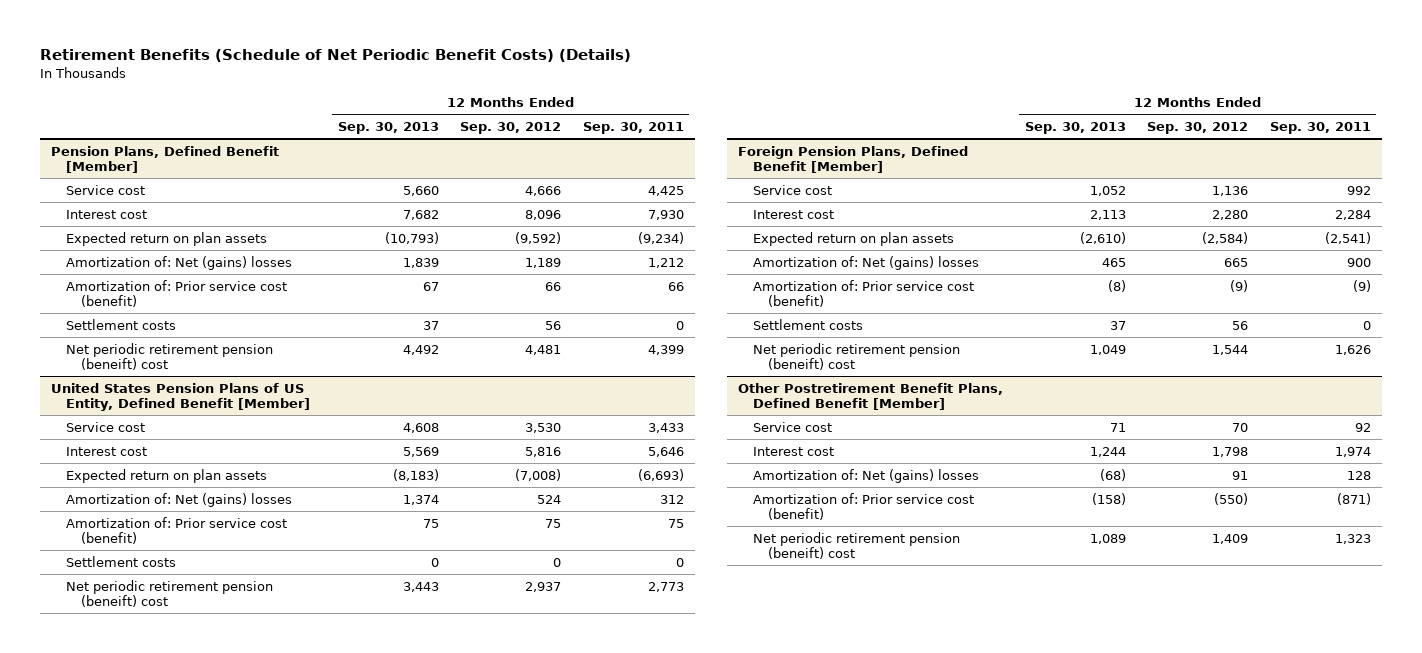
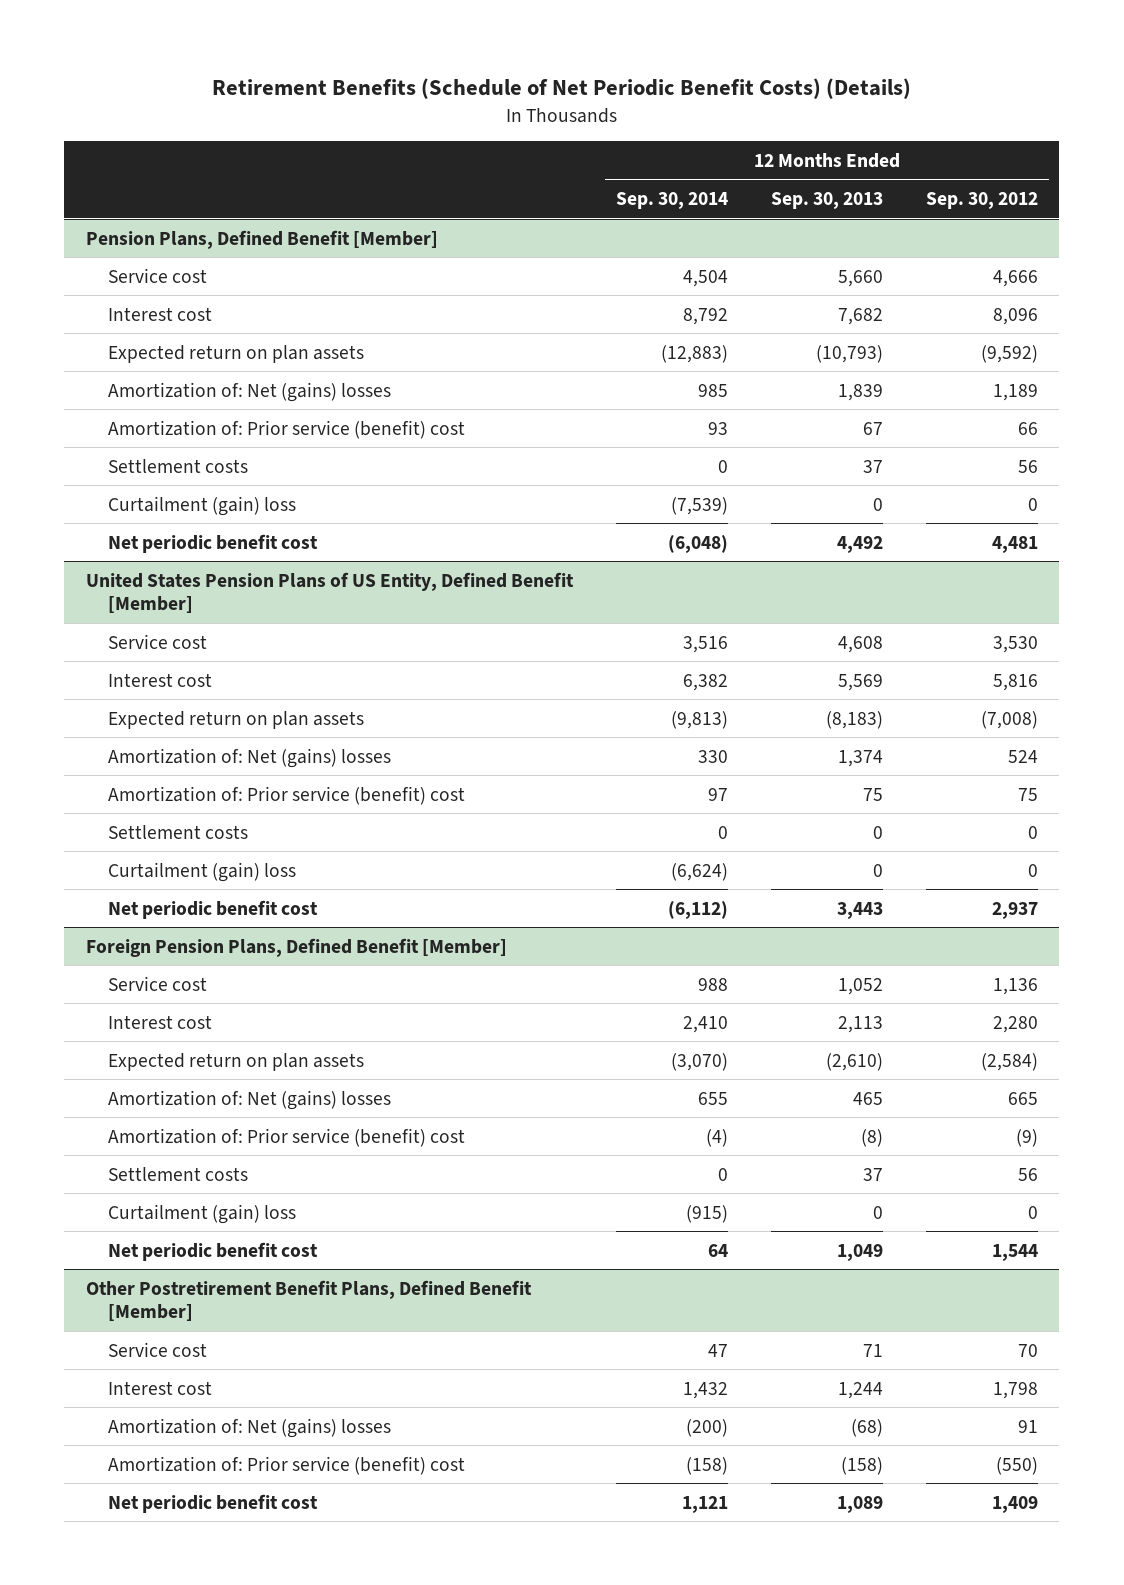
- | 12 Months Ended Sep. 30, 2013 | 12 Months Ended Sep. 30, 2012 | 12 Months Ended Sep. 30, 2011
+ | 12 Months Ended Sep. 30, 2014 | 12 Months Ended Sep. 30, 2013 | 12 Months Ended Sep. 30, 2012
@ Pension Plans, Defined Benefit [Member]
- Amortization of: Prior service cost (benefit) | 67 | 66 | 66
+ Amortization of: Prior service (benefit) cost | 93 | 67 | 66
- Net periodic retirement pension (beneift) cost | 4,492 | 4,481 | 4,399
+ Curtailment (gain) loss | (7,539) | 0 | 0
+ Net periodic benefit cost | (6,048) | 4,492 | 4,481
@ United States Pension Plans of US Entity, Defined Benefit [Member]
- Amortization of: Prior service cost (benefit) | 75 | 75 | 75
+ Amortization of: Prior service (benefit) cost | 97 | 75 | 75
- Net periodic retirement pension (beneift) cost | 3,443 | 2,937 | 2,773
+ Curtailment (gain) loss | (6,624) | 0 | 0
+ Net periodic benefit cost | (6,112) | 3,443 | 2,937
@ Foreign Pension Plans, Defined Benefit [Member]
- Amortization of: Prior service cost (benefit) | (8) | (9) | (9)
+ Amortization of: Prior service (benefit) cost | (4) | (8) | (9)
- Net periodic retirement pension (beneift) cost | 1,049 | 1,544 | 1,626
+ Curtailment (gain) loss | (915) | 0 | 0
+ Net periodic benefit cost | 64 | 1,049 | 1,544
@ Other Postretirement Benefit Plans, Defined Benefit [Member]
- Amortization of: Prior service cost (benefit) | (158) | (550) | (871)
- Net periodic retirement pension (beneift) cost | 1,089 | 1,409 | 1,323
+ Amortization of: Prior service (benefit) cost | (158) | (158) | (550)
+ Net periodic benefit cost | 1,121 | 1,089 | 1,409

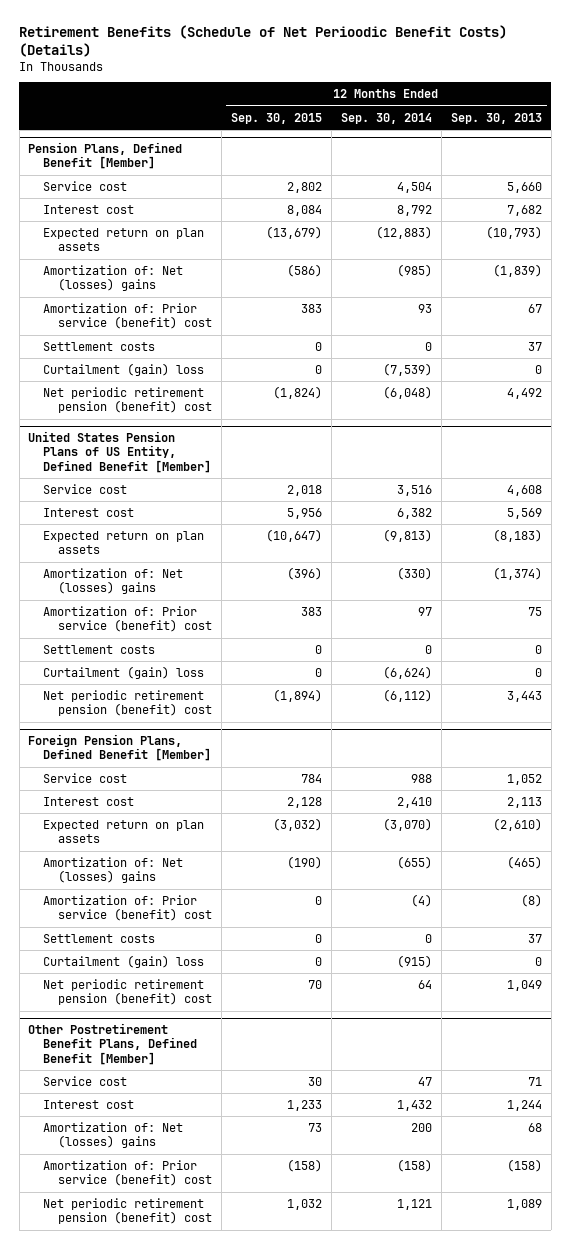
- Retirement Benefits (Schedule of Net Periodic Benefit Costs) (Details)
+ Retirement Benefits (Schedule of Net Perioodic Benefit Costs) (Details)
- | 12 Months Ended Sep. 30, 2014 | 12 Months Ended Sep. 30, 2013 | 12 Months Ended Sep. 30, 2012
+ | 12 Months Ended Sep. 30, 2015 | 12 Months Ended Sep. 30, 2014 | 12 Months Ended Sep. 30, 2013
@ Pension Plans, Defined Benefit [Member]
- Amortization of: Net (gains) losses | 985 | 1,839 | 1,189
+ Amortization of: Net (losses) gains | (586) | (985) | (1,839)
- Net periodic benefit cost | (6,048) | 4,492 | 4,481
+ Net periodic retirement pension (benefit) cost | (1,824) | (6,048) | 4,492
@ United States Pension Plans of US Entity, Defined Benefit [Member]
- Amortization of: Net (gains) losses | 330 | 1,374 | 524
+ Amortization of: Net (losses) gains | (396) | (330) | (1,374)
- Net periodic benefit cost | (6,112) | 3,443 | 2,937
+ Net periodic retirement pension (benefit) cost | (1,894) | (6,112) | 3,443
@ Foreign Pension Plans, Defined Benefit [Member]
- Amortization of: Net (gains) losses | 655 | 465 | 665
+ Amortization of: Net (losses) gains | (190) | (655) | (465)
- Net periodic benefit cost | 64 | 1,049 | 1,544
+ Net periodic retirement pension (benefit) cost | 70 | 64 | 1,049
@ Other Postretirement Benefit Plans, Defined Benefit [Member]
- Amortization of: Net (gains) losses | (200) | (68) | 91
+ Amortization of: Net (losses) gains | 73 | 200 | 68
- Net periodic benefit cost | 1,121 | 1,089 | 1,409
+ Net periodic retirement pension (benefit) cost | 1,032 | 1,121 | 1,089

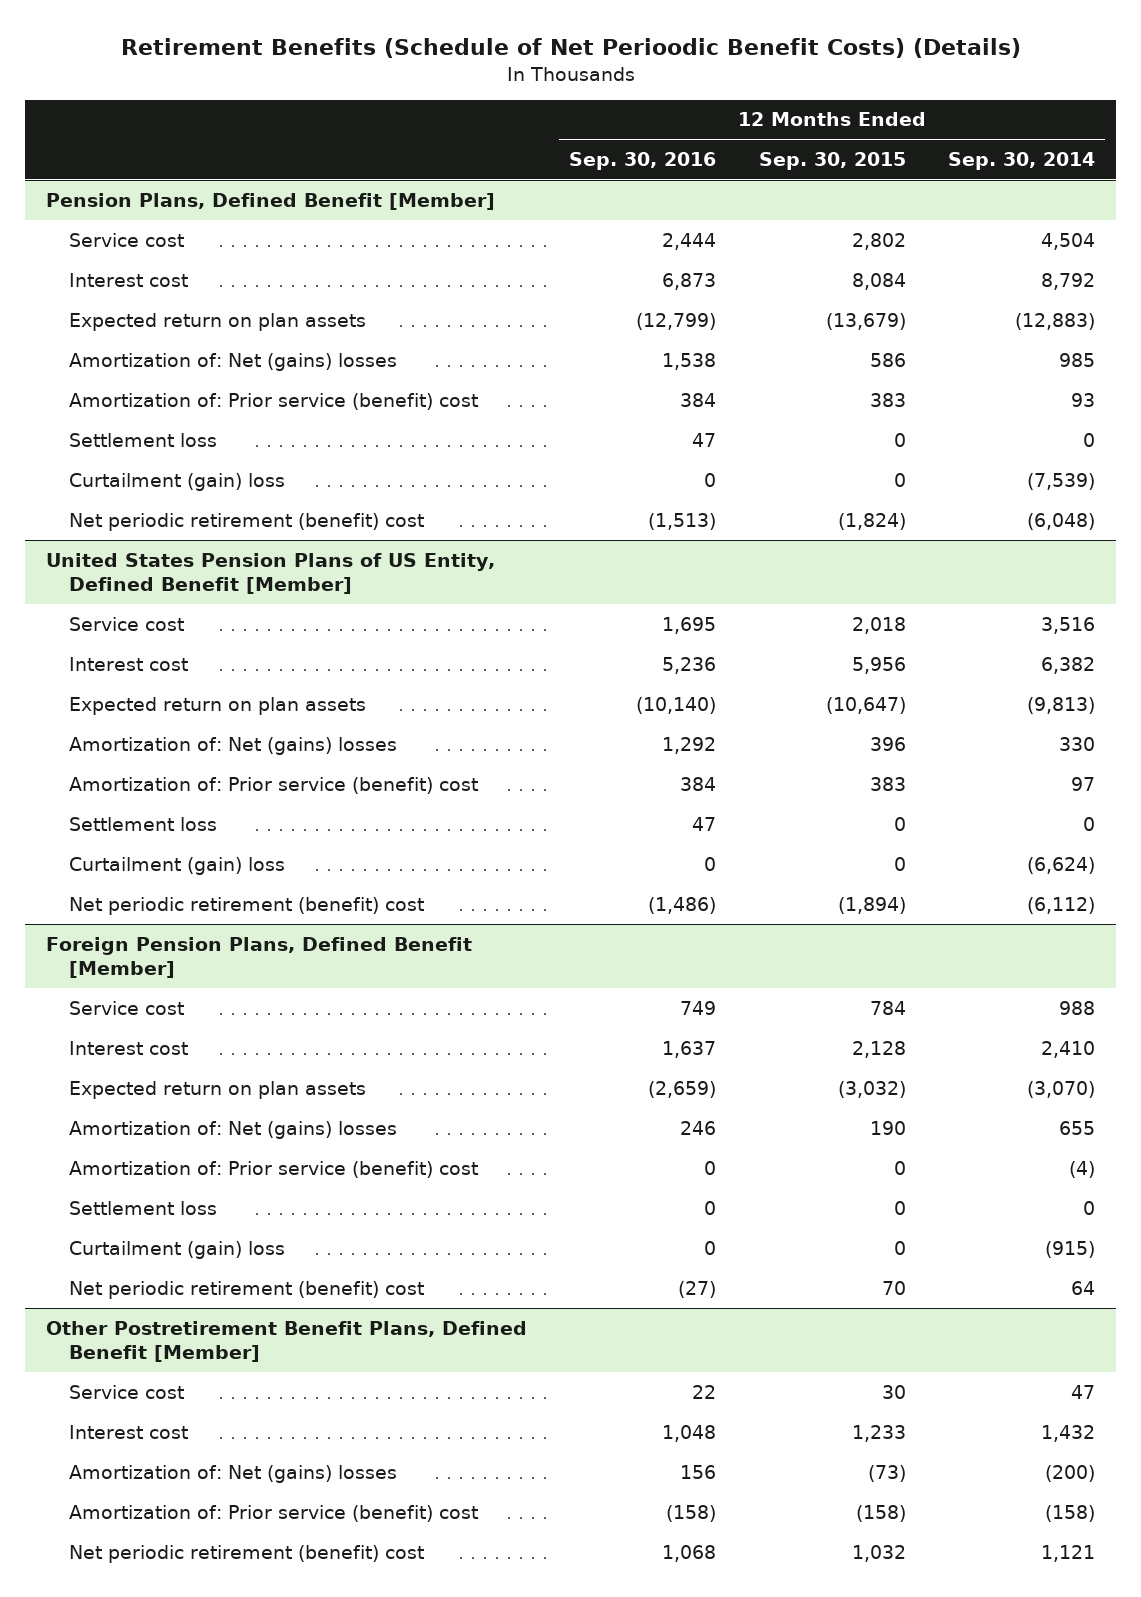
- | 12 Months Ended Sep. 30, 2015 | 12 Months Ended Sep. 30, 2014 | 12 Months Ended Sep. 30, 2013
+ | 12 Months Ended Sep. 30, 2016 | 12 Months Ended Sep. 30, 2015 | 12 Months Ended Sep. 30, 2014
@ Pension Plans, Defined Benefit [Member]
- Amortization of: Net (losses) gains | (586) | (985) | (1,839)
+ Amortization of: Net (gains) losses | 1,538 | 586 | 985
- Settlement costs | 0 | 0 | 37
+ Settlement loss | 47 | 0 | 0
- Net periodic retirement pension (benefit) cost | (1,824) | (6,048) | 4,492
+ Net periodic retirement (benefit) cost | (1,513) | (1,824) | (6,048)
@ United States Pension Plans of US Entity, Defined Benefit [Member]
- Amortization of: Net (losses) gains | (396) | (330) | (1,374)
+ Amortization of: Net (gains) losses | 1,292 | 396 | 330
- Settlement costs | 0 | 0 | 0
+ Settlement loss | 47 | 0 | 0
- Net periodic retirement pension (benefit) cost | (1,894) | (6,112) | 3,443
+ Net periodic retirement (benefit) cost | (1,486) | (1,894) | (6,112)
@ Foreign Pension Plans, Defined Benefit [Member]
- Amortization of: Net (losses) gains | (190) | (655) | (465)
+ Amortization of: Net (gains) losses | 246 | 190 | 655
- Settlement costs | 0 | 0 | 37
+ Settlement loss | 0 | 0 | 0
- Net periodic retirement pension (benefit) cost | 70 | 64 | 1,049
+ Net periodic retirement (benefit) cost | (27) | 70 | 64
@ Other Postretirement Benefit Plans, Defined Benefit [Member]
- Amortization of: Net (losses) gains | 73 | 200 | 68
+ Amortization of: Net (gains) losses | 156 | (73) | (200)
- Net periodic retirement pension (benefit) cost | 1,032 | 1,121 | 1,089
+ Net periodic retirement (benefit) cost | 1,068 | 1,032 | 1,121

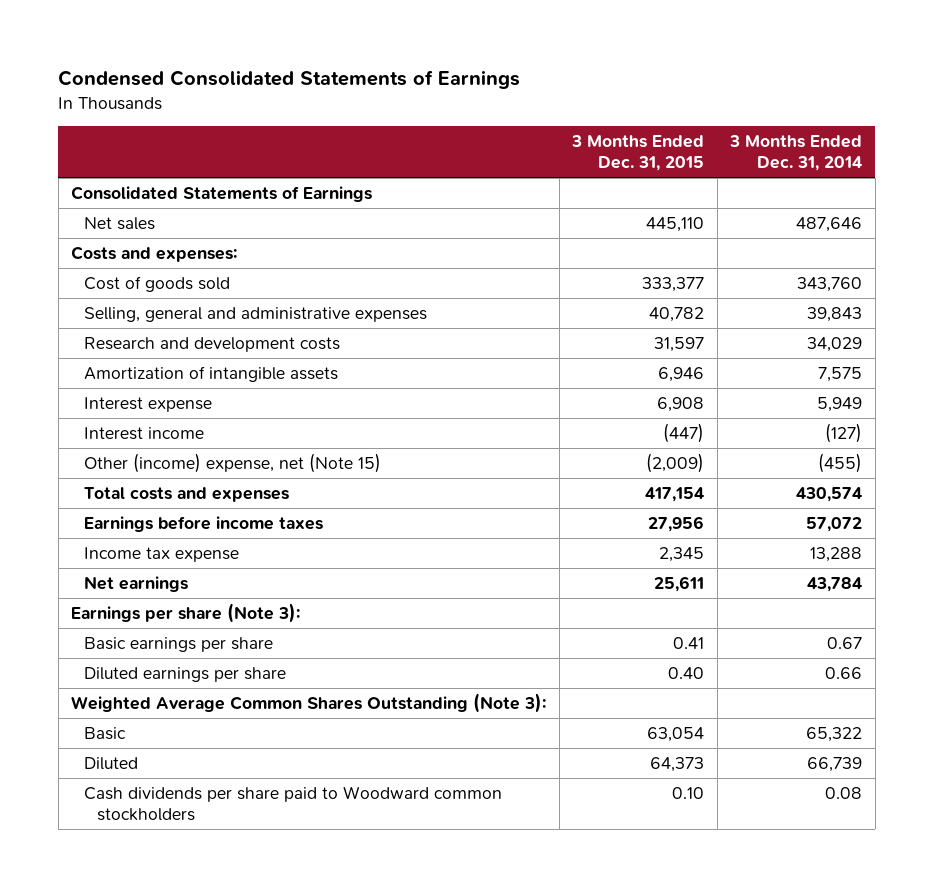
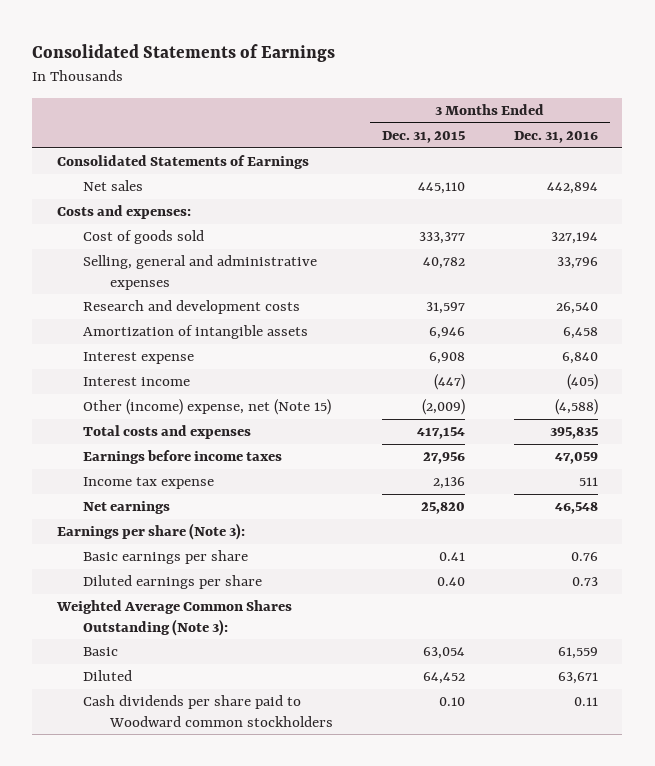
- Condensed Consolidated Statements of Earnings
+ Consolidated Statements of Earnings
- | 3 Months Ended Dec. 31, 2015 | 3 Months Ended Dec. 31, 2014
+ | 3 Months Ended Dec. 31, 2015 | 3 Months Ended Dec. 31, 2016
- Income tax expense | 2,345 | 13,288
- Net earnings | 25,611 | 43,784
+ Income tax expense | 2,136 | 511
+ Net earnings | 25,820 | 46,548
- Diluted | 64,373 | 66,739
+ Diluted | 64,452 | 63,671

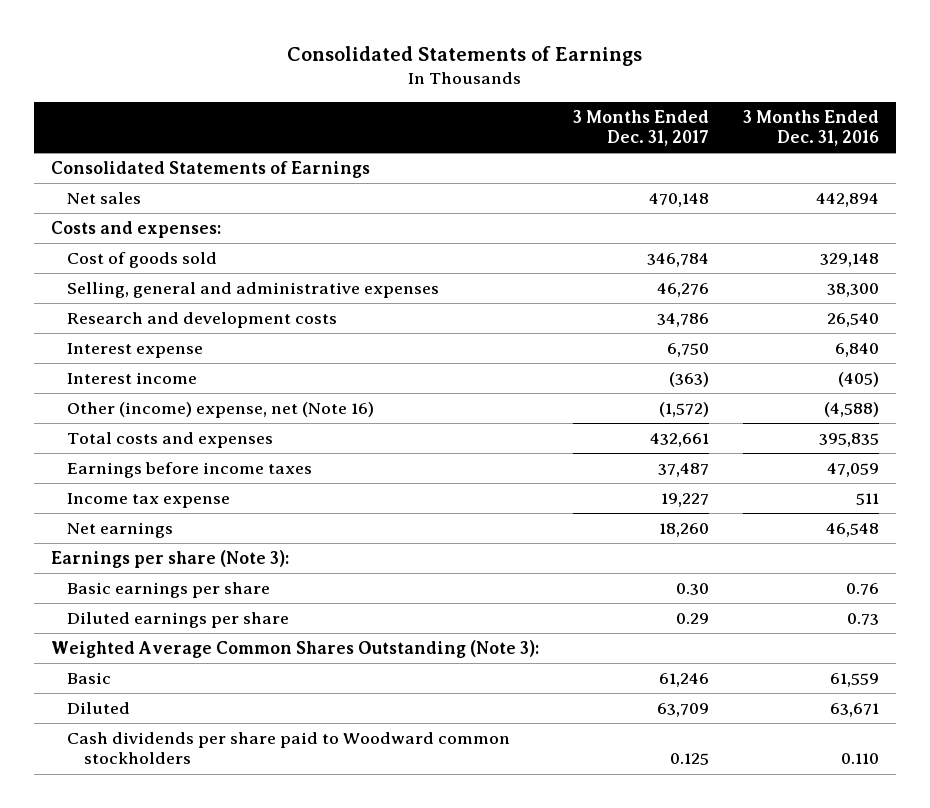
- | 3 Months Ended Dec. 31, 2015 | 3 Months Ended Dec. 31, 2016
+ | 3 Months Ended Dec. 31, 2017 | 3 Months Ended Dec. 31, 2016
- Cost of goods sold | 333,377 | 327,194
- Selling, general and administrative expenses | 40,782 | 33,796
+ Cost of goods sold | 346,784 | 329,148
+ Selling, general and administrative expenses | 46,276 | 38,300
- Amortization of intangible assets | 6,946 | 6,458
- Other (income) expense, net (Note 15) | (2,009) | (4,588)
+ Other (income) expense, net (Note 16) | (1,572) | (4,588)
- Cash dividends per share paid to Woodward common stockholders | 0.10 | 0.11
+ Cash dividends per share paid to Woodward common stockholders | 0.125 | 0.110

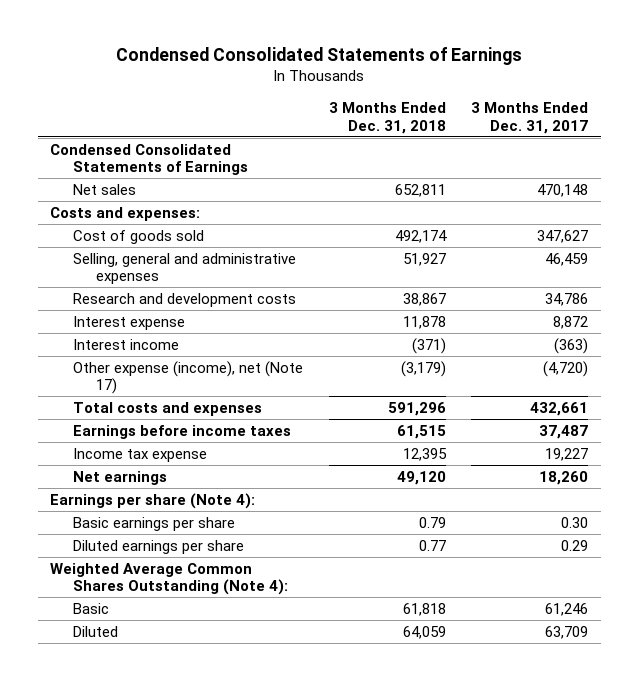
- Consolidated Statements of Earnings
+ Condensed Consolidated Statements of Earnings
- | 3 Months Ended Dec. 31, 2017 | 3 Months Ended Dec. 31, 2016
+ | 3 Months Ended Dec. 31, 2018 | 3 Months Ended Dec. 31, 2017
- Consolidated Statements of Earnings
+ Condensed Consolidated Statements of Earnings
- Cost of goods sold | 346,784 | 329,148
- Selling, general and administrative expenses | 46,276 | 38,300
+ Cost of goods sold | 492,174 | 347,627
+ Selling, general and administrative expenses | 51,927 | 46,459
- Interest expense | 6,750 | 6,840
+ Interest expense | 11,878 | 8,872
- Other (income) expense, net (Note 16) | (1,572) | (4,588)
+ Other expense (income), net (Note 17) | (3,179) | (4,720)
- Earnings per share (Note 3):
+ Earnings per share (Note 4):
- Weighted Average Common Shares Outstanding (Note 3):
+ Weighted Average Common Shares Outstanding (Note 4):
- Cash dividends per share paid to Woodward common stockholders | 0.125 | 0.110

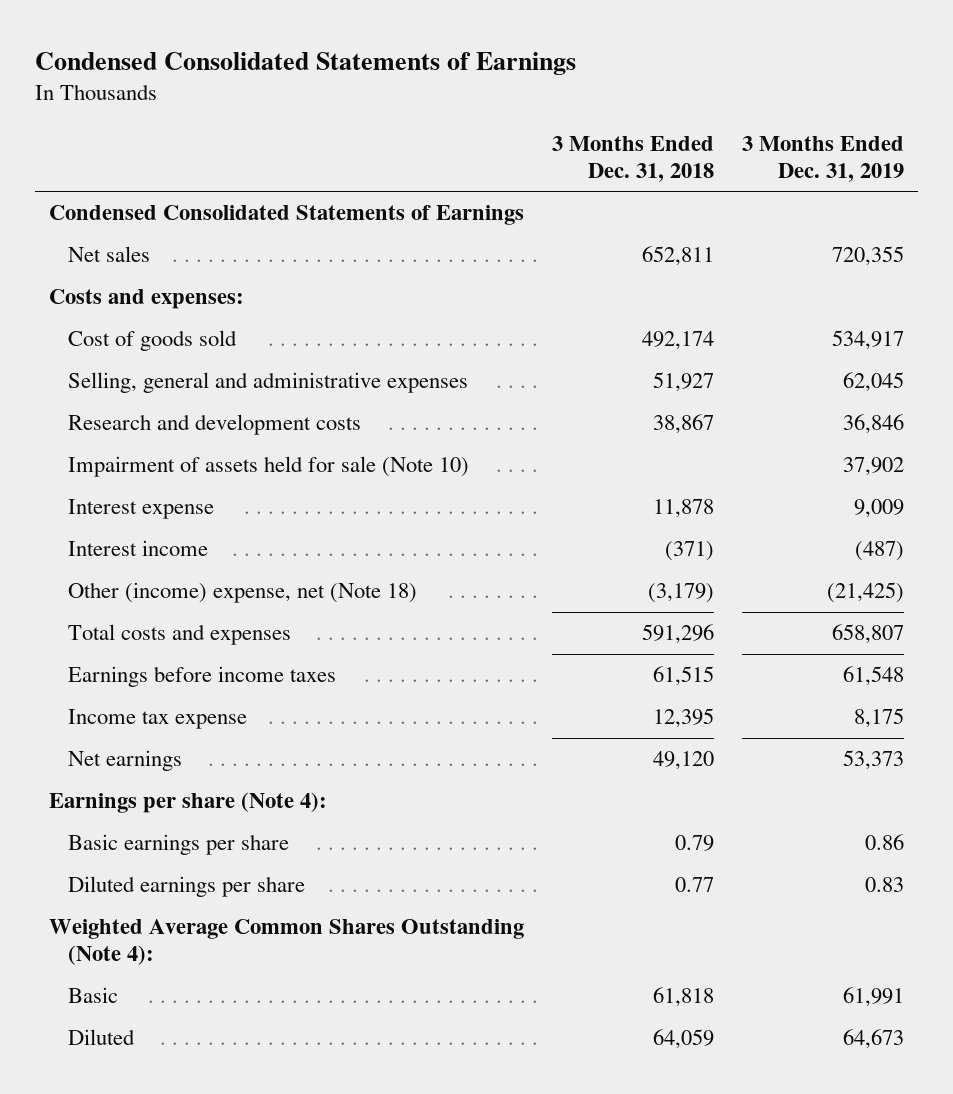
- | 3 Months Ended Dec. 31, 2018 | 3 Months Ended Dec. 31, 2017
+ | 3 Months Ended Dec. 31, 2018 | 3 Months Ended Dec. 31, 2019
+ Impairment of assets held for sale (Note 10) | | 37,902
- Other expense (income), net (Note 17) | (3,179) | (4,720)
+ Other (income) expense, net (Note 18) | (3,179) | (21,425)

